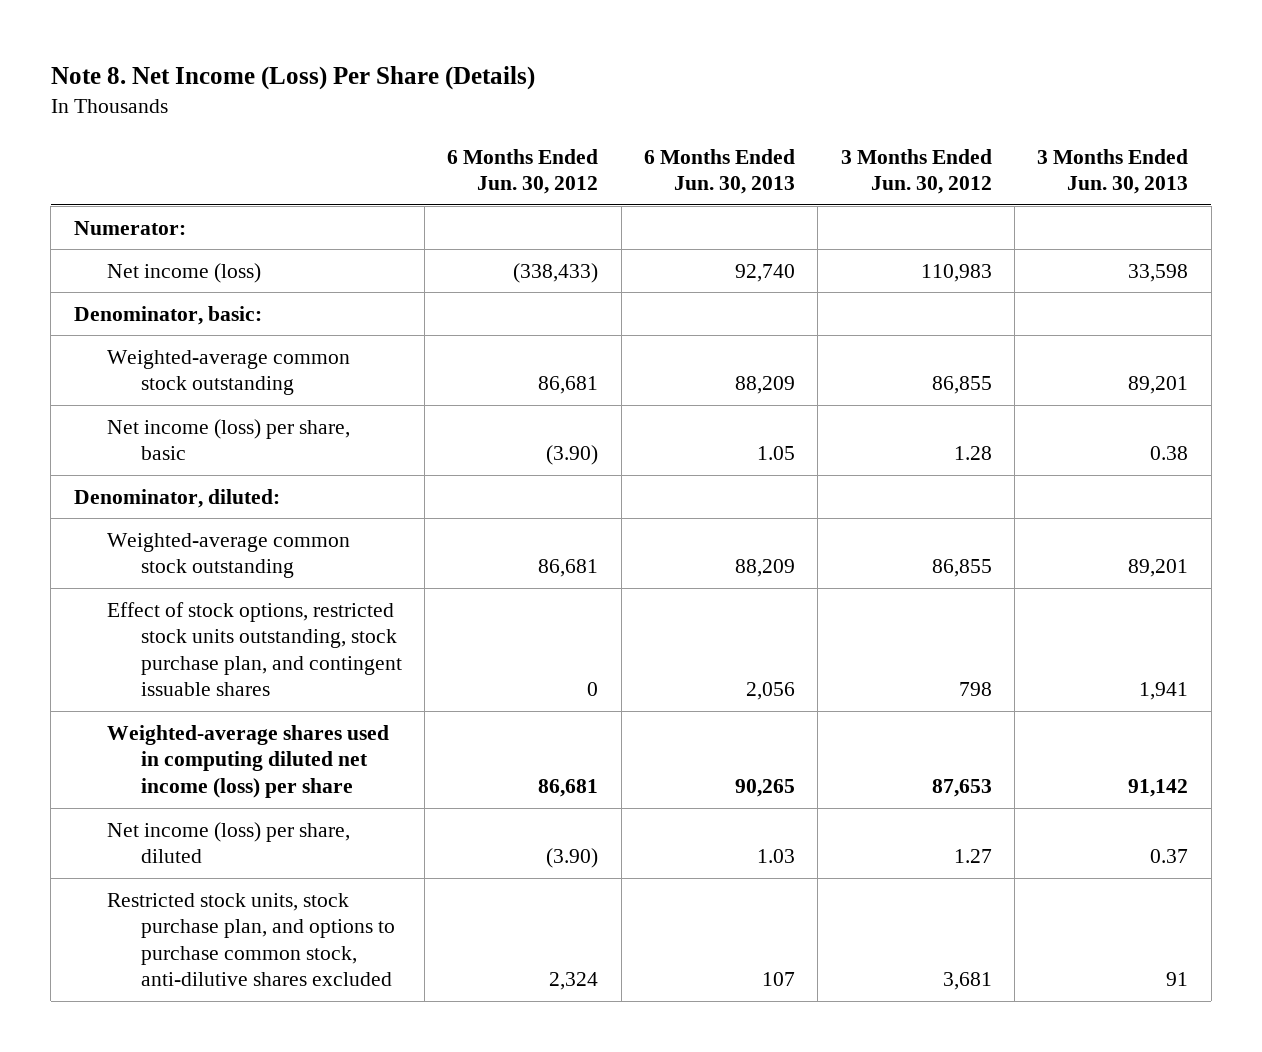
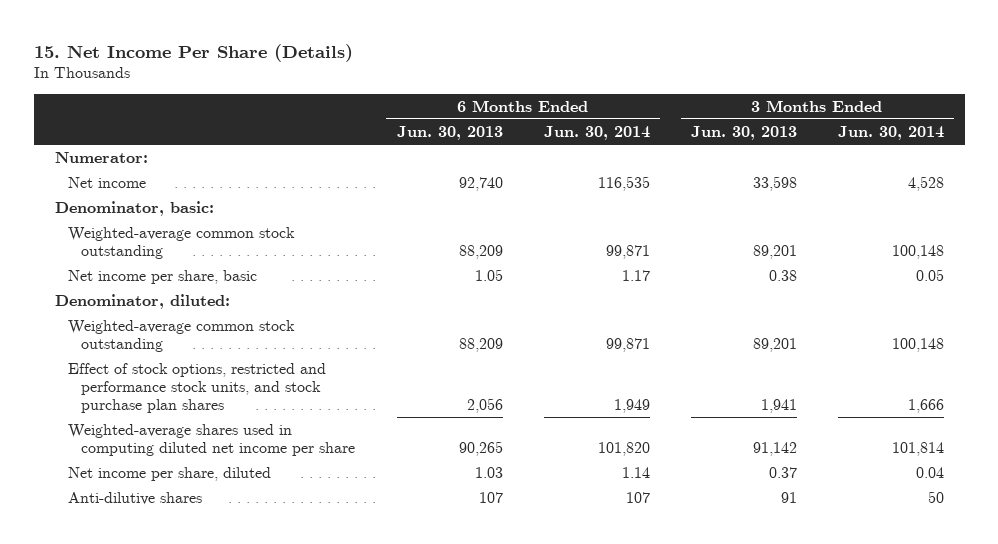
- Note 8. Net Income (Loss) Per Share (Details)
+ 15. Net Income Per Share (Details)
- | 6 Months Ended Jun. 30, 2012 | 6 Months Ended Jun. 30, 2013 | 3 Months Ended Jun. 30, 2012 | 3 Months Ended Jun. 30, 2013
+ | 6 Months Ended Jun. 30, 2013 | 6 Months Ended Jun. 30, 2014 | 3 Months Ended Jun. 30, 2013 | 3 Months Ended Jun. 30, 2014
- Net income (loss) | (338,433) | 92,740 | 110,983 | 33,598
+ Net income | 92,740 | 116,535 | 33,598 | 4,528
- Net income (loss) per share, basic | (3.90) | 1.05 | 1.28 | 0.38
+ Net income per share, basic | 1.05 | 1.17 | 0.38 | 0.05
- Effect of stock options, restricted stock units outstanding, stock purchase plan, and contingent issuable shares | 0 | 2,056 | 798 | 1,941
- Weighted-average shares used in computing diluted net income (loss) per share | 86,681 | 90,265 | 87,653 | 91,142
- Net income (loss) per share, diluted | (3.90) | 1.03 | 1.27 | 0.37
- Restricted stock units, stock purchase plan, and options to purchase common stock, anti-dilutive shares excluded | 2,324 | 107 | 3,681 | 91
+ Effect of stock options, restricted and performance stock units, and stock purchase plan shares | 2,056 | 1,949 | 1,941 | 1,666
+ Weighted-average shares used in computing diluted net income per share | 90,265 | 101,820 | 91,142 | 101,814
+ Net income per share, diluted | 1.03 | 1.14 | 0.37 | 0.04
+ Anti-dilutive shares | 107 | 107 | 91 | 50

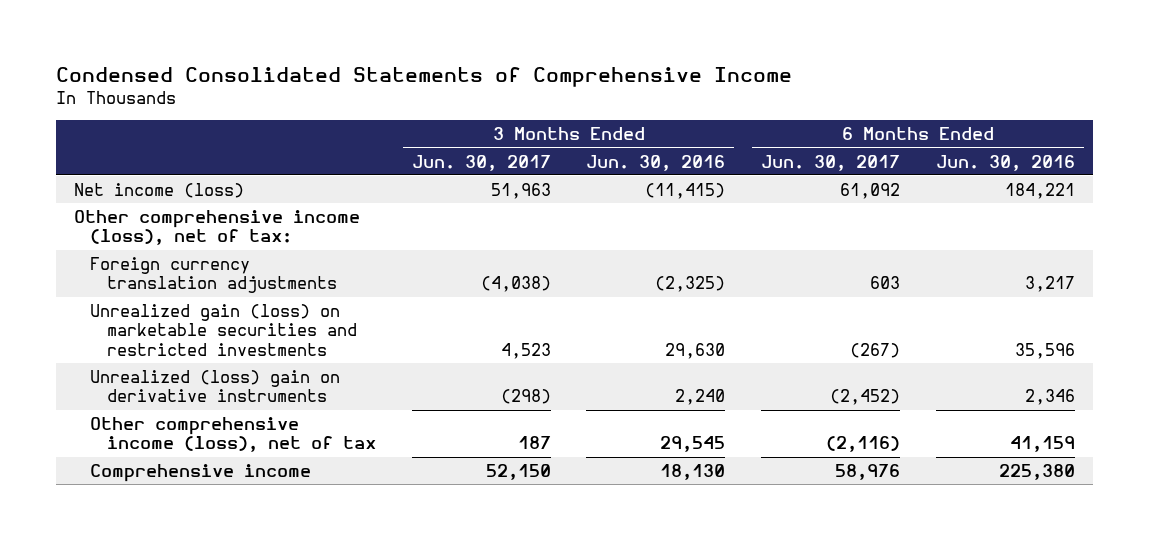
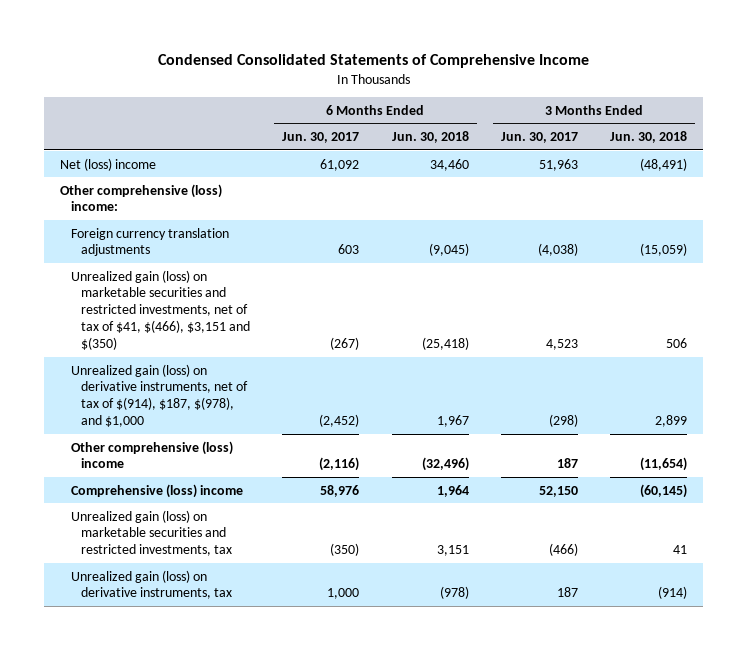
- | 3 Months Ended Jun. 30, 2017 | 3 Months Ended Jun. 30, 2016 | 6 Months Ended Jun. 30, 2017 | 6 Months Ended Jun. 30, 2016
+ | 6 Months Ended Jun. 30, 2017 | 6 Months Ended Jun. 30, 2018 | 3 Months Ended Jun. 30, 2017 | 3 Months Ended Jun. 30, 2018
- Net income (loss) | 51,963 | (11,415) | 61,092 | 184,221
- Other comprehensive income (loss), net of tax:
+ Net (loss) income | 61,092 | 34,460 | 51,963 | (48,491)
+ Other comprehensive (loss) income:
- Unrealized gain (loss) on marketable securities and restricted investments | 4,523 | 29,630 | (267) | 35,596
- Unrealized (loss) gain on derivative instruments | (298) | 2,240 | (2,452) | 2,346
- Other comprehensive income (loss), net of tax | 187 | 29,545 | (2,116) | 41,159
- Comprehensive income | 52,150 | 18,130 | 58,976 | 225,380
+ Unrealized gain (loss) on marketable securities and restricted investments, net of tax of $41, $(466), $3,151 and $(350) | (267) | (25,418) | 4,523 | 506
+ Unrealized gain (loss) on derivative instruments, net of tax of $(914), $187, $(978), and $1,000 | (2,452) | 1,967 | (298) | 2,899
+ Other comprehensive (loss) income | (2,116) | (32,496) | 187 | (11,654)
+ Comprehensive (loss) income | 58,976 | 1,964 | 52,150 | (60,145)
+ Unrealized gain (loss) on marketable securities and restricted investments, tax | (350) | 3,151 | (466) | 41
+ Unrealized gain (loss) on derivative instruments, tax | 1,000 | (978) | 187 | (914)

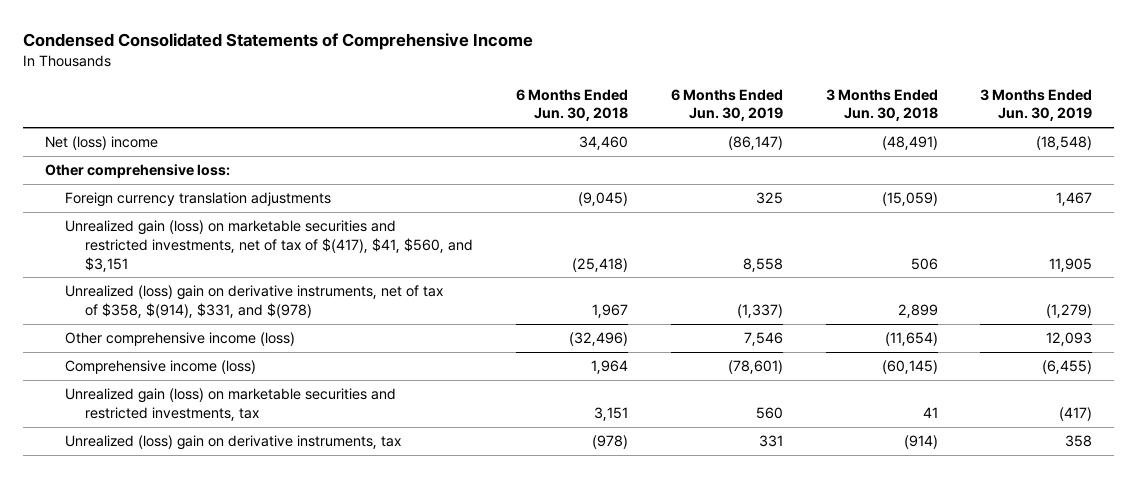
- | 6 Months Ended Jun. 30, 2017 | 6 Months Ended Jun. 30, 2018 | 3 Months Ended Jun. 30, 2017 | 3 Months Ended Jun. 30, 2018
+ | 6 Months Ended Jun. 30, 2018 | 6 Months Ended Jun. 30, 2019 | 3 Months Ended Jun. 30, 2018 | 3 Months Ended Jun. 30, 2019
- Other comprehensive (loss) income:
+ Other comprehensive loss:
- Unrealized gain (loss) on marketable securities and restricted investments, net of tax of $41, $(466), $3,151 and $(350) | (267) | (25,418) | 4,523 | 506
- Unrealized gain (loss) on derivative instruments, net of tax of $(914), $187, $(978), and $1,000 | (2,452) | 1,967 | (298) | 2,899
- Other comprehensive (loss) income | (2,116) | (32,496) | 187 | (11,654)
- Comprehensive (loss) income | 58,976 | 1,964 | 52,150 | (60,145)
+ Unrealized gain (loss) on marketable securities and restricted investments, net of tax of $(417), $41, $560, and $3,151 | (25,418) | 8,558 | 506 | 11,905
+ Unrealized (loss) gain on derivative instruments, net of tax of $358, $(914), $331, and $(978) | 1,967 | (1,337) | 2,899 | (1,279)
+ Other comprehensive income (loss) | (32,496) | 7,546 | (11,654) | 12,093
+ Comprehensive income (loss) | 1,964 | (78,601) | (60,145) | (6,455)
- Unrealized gain (loss) on derivative instruments, tax | 1,000 | (978) | 187 | (914)
+ Unrealized (loss) gain on derivative instruments, tax | (978) | 331 | (914) | 358

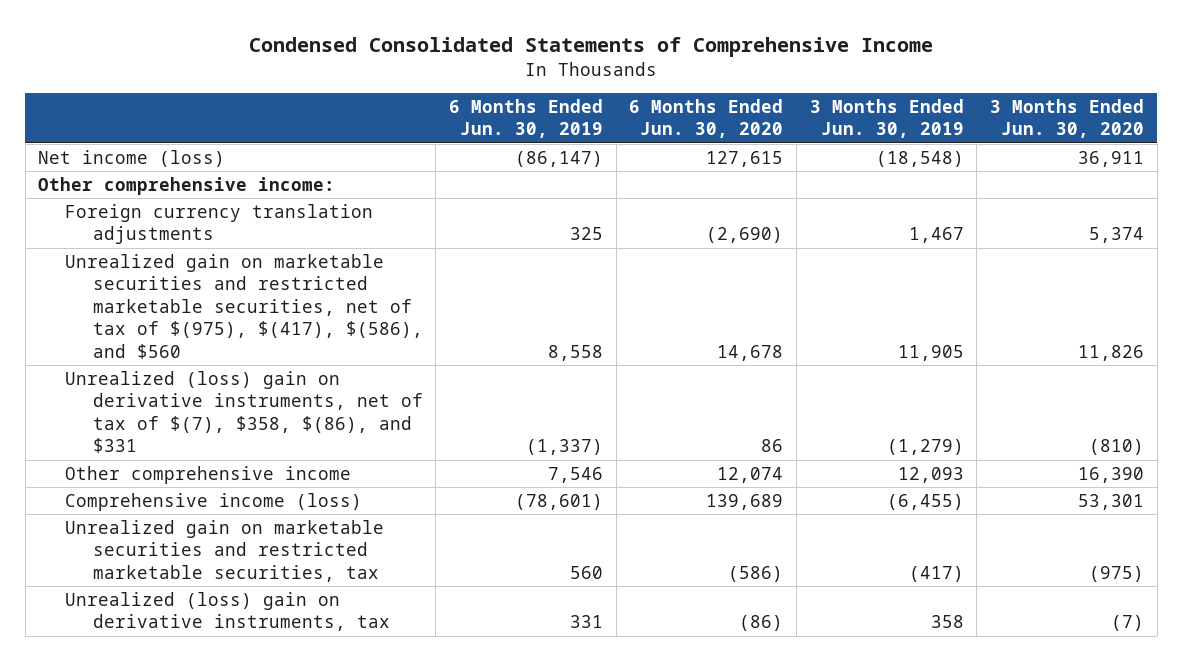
- | 6 Months Ended Jun. 30, 2018 | 6 Months Ended Jun. 30, 2019 | 3 Months Ended Jun. 30, 2018 | 3 Months Ended Jun. 30, 2019
+ | 6 Months Ended Jun. 30, 2019 | 6 Months Ended Jun. 30, 2020 | 3 Months Ended Jun. 30, 2019 | 3 Months Ended Jun. 30, 2020
- Net (loss) income | 34,460 | (86,147) | (48,491) | (18,548)
- Other comprehensive loss:
+ Net income (loss) | (86,147) | 127,615 | (18,548) | 36,911
+ Other comprehensive income:
- Unrealized gain (loss) on marketable securities and restricted investments, net of tax of $(417), $41, $560, and $3,151 | (25,418) | 8,558 | 506 | 11,905
- Unrealized (loss) gain on derivative instruments, net of tax of $358, $(914), $331, and $(978) | 1,967 | (1,337) | 2,899 | (1,279)
- Other comprehensive income (loss) | (32,496) | 7,546 | (11,654) | 12,093
+ Unrealized gain on marketable securities and restricted marketable securities, net of tax of $(975), $(417), $(586), and $560 | 8,558 | 14,678 | 11,905 | 11,826
+ Unrealized (loss) gain on derivative instruments, net of tax of $(7), $358, $(86), and $331 | (1,337) | 86 | (1,279) | (810)
+ Other comprehensive income | 7,546 | 12,074 | 12,093 | 16,390
- Unrealized gain (loss) on marketable securities and restricted investments, tax | 3,151 | 560 | 41 | (417)
+ Unrealized gain on marketable securities and restricted marketable securities, tax | 560 | (586) | (417) | (975)

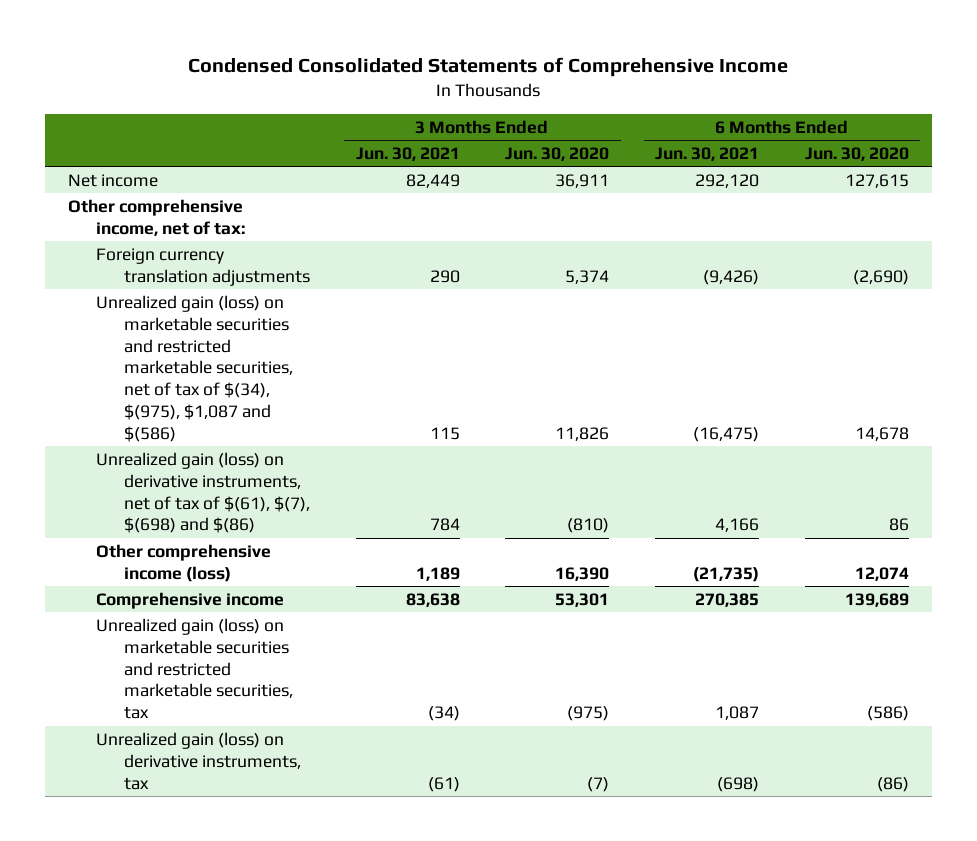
- | 6 Months Ended Jun. 30, 2019 | 6 Months Ended Jun. 30, 2020 | 3 Months Ended Jun. 30, 2019 | 3 Months Ended Jun. 30, 2020
+ | 3 Months Ended Jun. 30, 2021 | 3 Months Ended Jun. 30, 2020 | 6 Months Ended Jun. 30, 2021 | 6 Months Ended Jun. 30, 2020
- Net income (loss) | (86,147) | 127,615 | (18,548) | 36,911
- Other comprehensive income:
+ Net income | 82,449 | 36,911 | 292,120 | 127,615
+ Other comprehensive income, net of tax:
- Unrealized gain on marketable securities and restricted marketable securities, net of tax of $(975), $(417), $(586), and $560 | 8,558 | 14,678 | 11,905 | 11,826
- Unrealized (loss) gain on derivative instruments, net of tax of $(7), $358, $(86), and $331 | (1,337) | 86 | (1,279) | (810)
- Other comprehensive income | 7,546 | 12,074 | 12,093 | 16,390
- Comprehensive income (loss) | (78,601) | 139,689 | (6,455) | 53,301
- Unrealized gain on marketable securities and restricted marketable securities, tax | 560 | (586) | (417) | (975)
- Unrealized (loss) gain on derivative instruments, tax | 331 | (86) | 358 | (7)
+ Unrealized gain (loss) on marketable securities and restricted marketable securities, net of tax of $(34), $(975), $1,087 and $(586) | 115 | 11,826 | (16,475) | 14,678
+ Unrealized gain (loss) on derivative instruments, net of tax of $(61), $(7), $(698) and $(86) | 784 | (810) | 4,166 | 86
+ Other comprehensive income (loss) | 1,189 | 16,390 | (21,735) | 12,074
+ Comprehensive income | 83,638 | 53,301 | 270,385 | 139,689
+ Unrealized gain (loss) on marketable securities and restricted marketable securities, tax | (34) | (975) | 1,087 | (586)
+ Unrealized gain (loss) on derivative instruments, tax | (61) | (7) | (698) | (86)

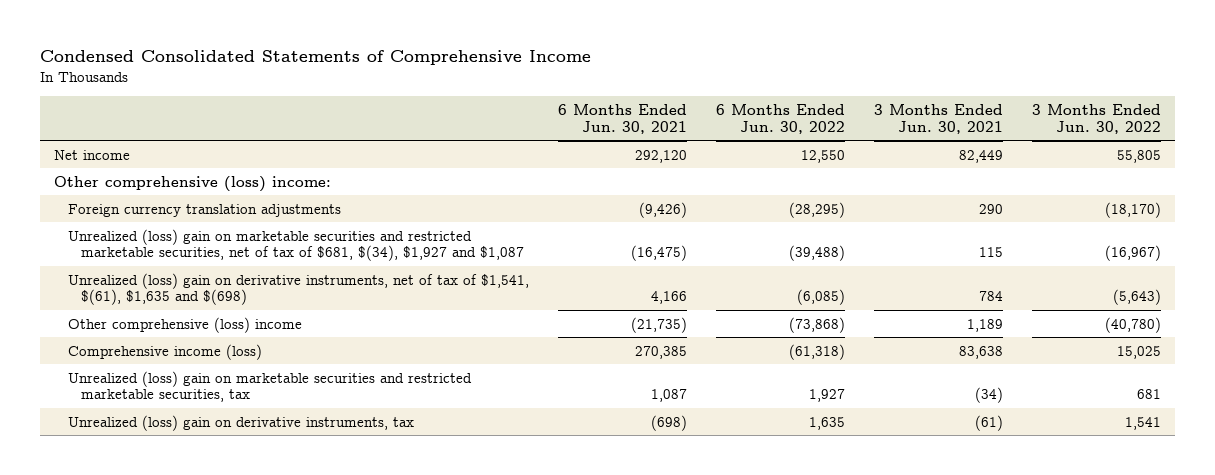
- | 3 Months Ended Jun. 30, 2021 | 3 Months Ended Jun. 30, 2020 | 6 Months Ended Jun. 30, 2021 | 6 Months Ended Jun. 30, 2020
+ | 6 Months Ended Jun. 30, 2021 | 6 Months Ended Jun. 30, 2022 | 3 Months Ended Jun. 30, 2021 | 3 Months Ended Jun. 30, 2022
- Other comprehensive income, net of tax:
+ Other comprehensive (loss) income:
- Unrealized gain (loss) on marketable securities and restricted marketable securities, net of tax of $(34), $(975), $1,087 and $(586) | 115 | 11,826 | (16,475) | 14,678
- Unrealized gain (loss) on derivative instruments, net of tax of $(61), $(7), $(698) and $(86) | 784 | (810) | 4,166 | 86
- Other comprehensive income (loss) | 1,189 | 16,390 | (21,735) | 12,074
- Comprehensive income | 83,638 | 53,301 | 270,385 | 139,689
- Unrealized gain (loss) on marketable securities and restricted marketable securities, tax | (34) | (975) | 1,087 | (586)
- Unrealized gain (loss) on derivative instruments, tax | (61) | (7) | (698) | (86)
+ Unrealized (loss) gain on marketable securities and restricted marketable securities, net of tax of $681, $(34), $1,927 and $1,087 | (16,475) | (39,488) | 115 | (16,967)
+ Unrealized (loss) gain on derivative instruments, net of tax of $1,541, $(61), $1,635 and $(698) | 4,166 | (6,085) | 784 | (5,643)
+ Other comprehensive (loss) income | (21,735) | (73,868) | 1,189 | (40,780)
+ Comprehensive income (loss) | 270,385 | (61,318) | 83,638 | 15,025
+ Unrealized (loss) gain on marketable securities and restricted marketable securities, tax | 1,087 | 1,927 | (34) | 681
+ Unrealized (loss) gain on derivative instruments, tax | (698) | 1,635 | (61) | 1,541

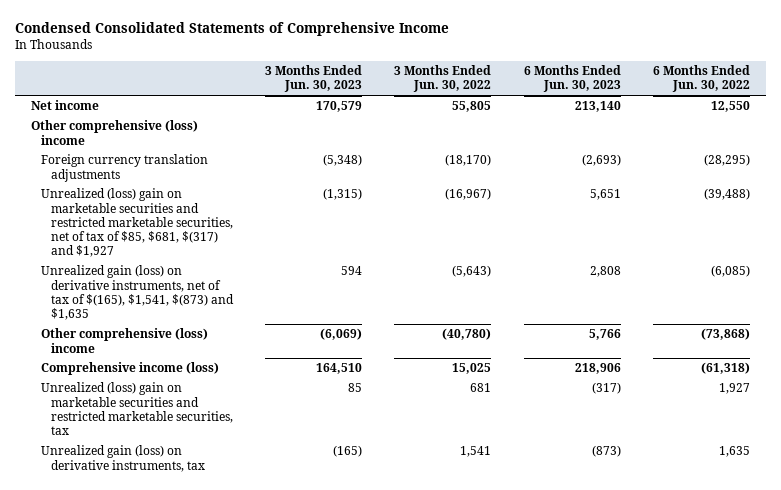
- | 6 Months Ended Jun. 30, 2021 | 6 Months Ended Jun. 30, 2022 | 3 Months Ended Jun. 30, 2021 | 3 Months Ended Jun. 30, 2022
+ | 3 Months Ended Jun. 30, 2023 | 3 Months Ended Jun. 30, 2022 | 6 Months Ended Jun. 30, 2023 | 6 Months Ended Jun. 30, 2022
- Other comprehensive (loss) income:
+ Other comprehensive (loss) income
- Unrealized (loss) gain on marketable securities and restricted marketable securities, net of tax of $681, $(34), $1,927 and $1,087 | (16,475) | (39,488) | 115 | (16,967)
- Unrealized (loss) gain on derivative instruments, net of tax of $1,541, $(61), $1,635 and $(698) | 4,166 | (6,085) | 784 | (5,643)
+ Unrealized (loss) gain on marketable securities and restricted marketable securities, net of tax of $85, $681, $(317) and $1,927 | (1,315) | (16,967) | 5,651 | (39,488)
+ Unrealized gain (loss) on derivative instruments, net of tax of $(165), $1,541, $(873) and $1,635 | 594 | (5,643) | 2,808 | (6,085)
- Unrealized (loss) gain on derivative instruments, tax | (698) | 1,635 | (61) | 1,541
+ Unrealized gain (loss) on derivative instruments, tax | (165) | 1,541 | (873) | 1,635

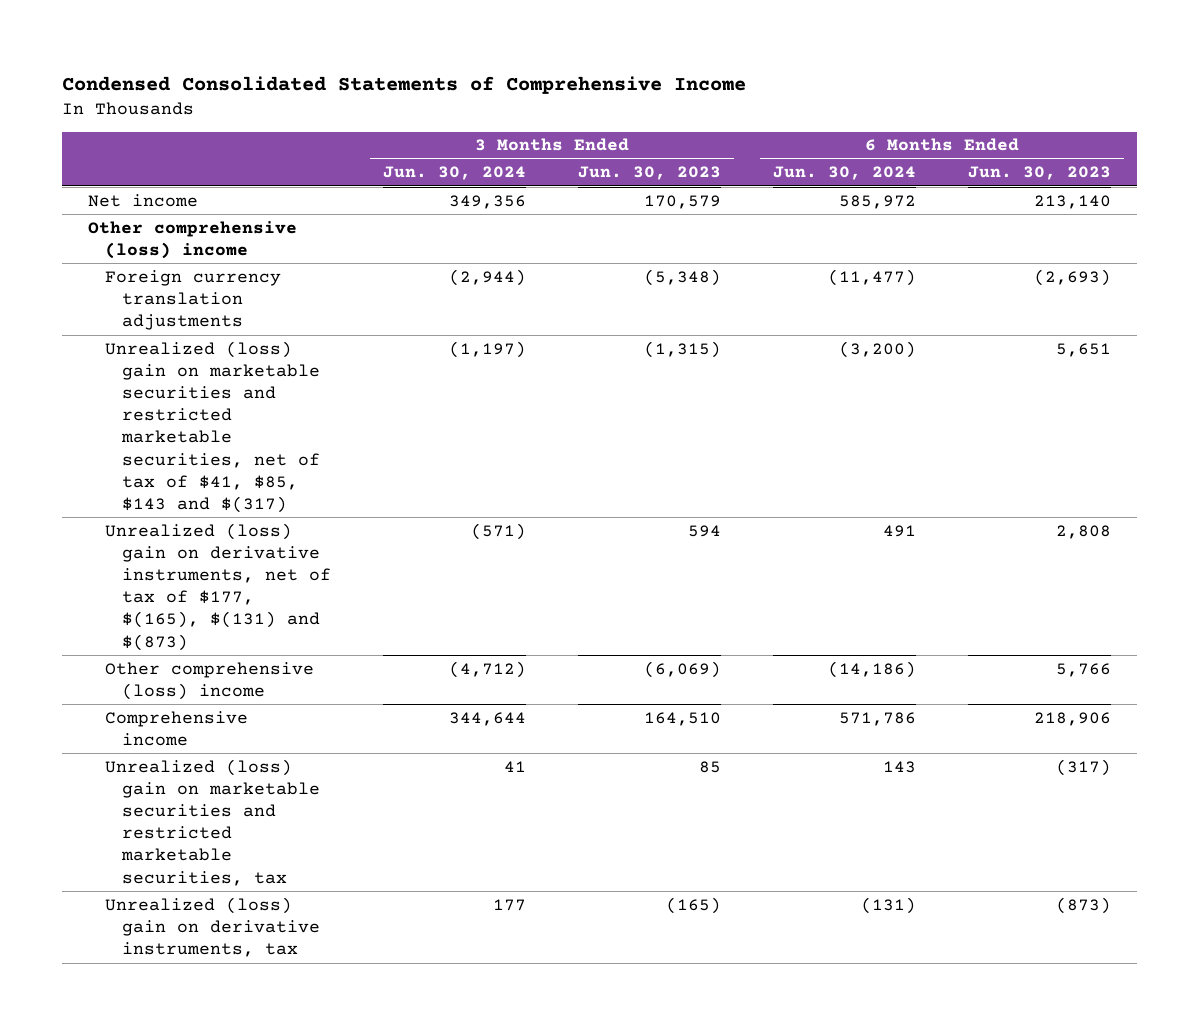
- | 3 Months Ended Jun. 30, 2023 | 3 Months Ended Jun. 30, 2022 | 6 Months Ended Jun. 30, 2023 | 6 Months Ended Jun. 30, 2022
+ | 3 Months Ended Jun. 30, 2024 | 3 Months Ended Jun. 30, 2023 | 6 Months Ended Jun. 30, 2024 | 6 Months Ended Jun. 30, 2023
- Unrealized (loss) gain on marketable securities and restricted marketable securities, net of tax of $85, $681, $(317) and $1,927 | (1,315) | (16,967) | 5,651 | (39,488)
- Unrealized gain (loss) on derivative instruments, net of tax of $(165), $1,541, $(873) and $1,635 | 594 | (5,643) | 2,808 | (6,085)
+ Unrealized (loss) gain on marketable securities and restricted marketable securities, net of tax of $41, $85, $143 and $(317) | (1,197) | (1,315) | (3,200) | 5,651
+ Unrealized (loss) gain on derivative instruments, net of tax of $177, $(165), $(131) and $(873) | (571) | 594 | 491 | 2,808
- Comprehensive income (loss) | 164,510 | 15,025 | 218,906 | (61,318)
+ Comprehensive income | 344,644 | 164,510 | 571,786 | 218,906
- Unrealized gain (loss) on derivative instruments, tax | (165) | 1,541 | (873) | 1,635
+ Unrealized (loss) gain on derivative instruments, tax | 177 | (165) | (131) | (873)

